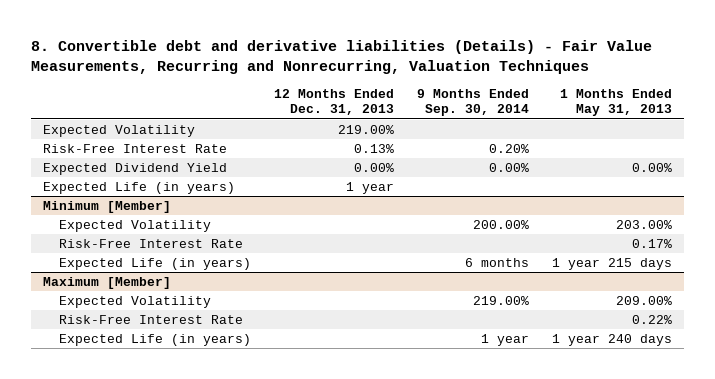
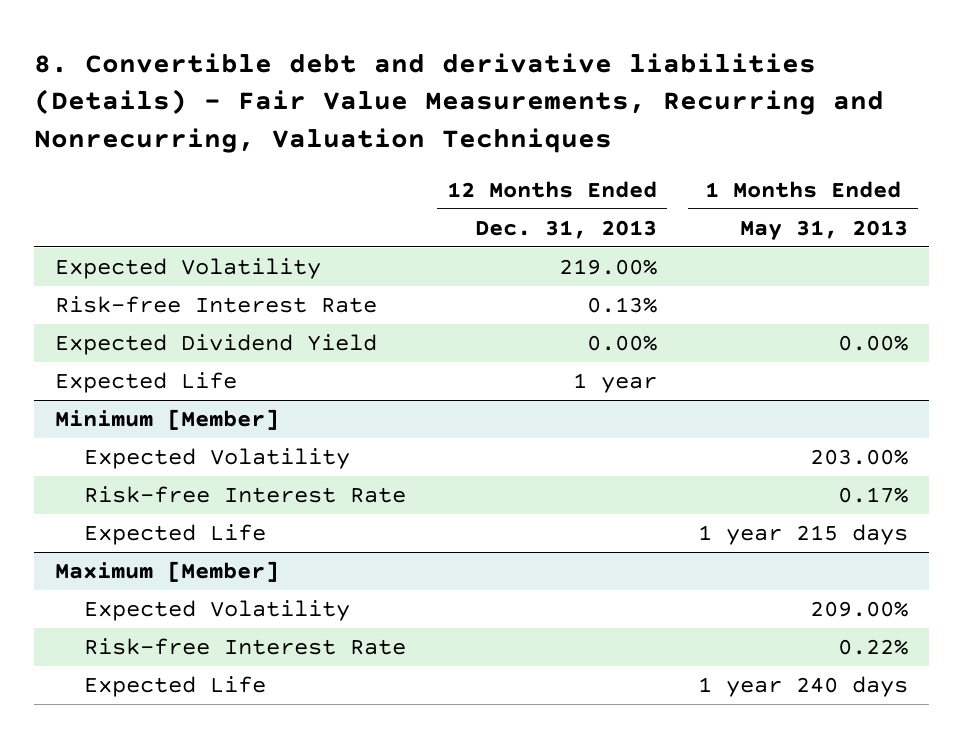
- | 12 Months Ended Dec. 31, 2013 | 9 Months Ended Sep. 30, 2014 | 1 Months Ended May 31, 2013
+ | 12 Months Ended Dec. 31, 2013 | 1 Months Ended May 31, 2013
- Risk-Free Interest Rate | 0.13% | 0.20% |
+ Risk-free Interest Rate | 0.13% |
- Expected Life (in years) | 1 year | |
+ Expected Life | 1 year |
@ Minimum [Member]
- Risk-Free Interest Rate | | | 0.17%
- Expected Life (in years) | | 6 months | 1 year 215 days
+ Risk-free Interest Rate | | 0.17%
+ Expected Life | | 1 year 215 days
@ Maximum [Member]
- Risk-Free Interest Rate | | | 0.22%
- Expected Life (in years) | | 1 year | 1 year 240 days
+ Risk-free Interest Rate | | 0.22%
+ Expected Life | | 1 year 240 days

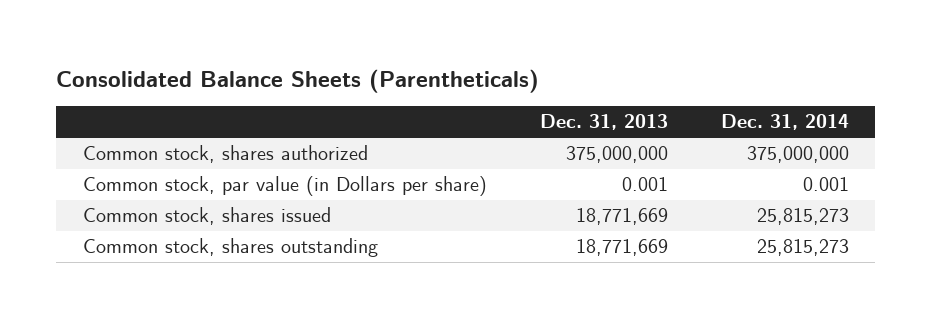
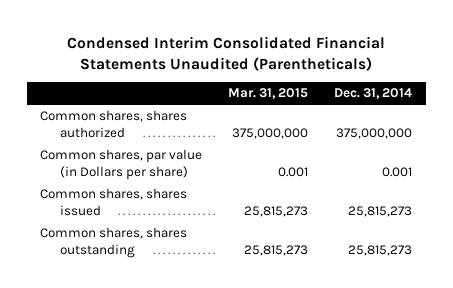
- Consolidated Balance Sheets (Parentheticals)
+ Condensed Interim Consolidated Financial Statements Unaudited (Parentheticals)
- | Dec. 31, 2013 | Dec. 31, 2014
+ | Mar. 31, 2015 | Dec. 31, 2014
- Common stock, shares authorized | 375,000,000 | 375,000,000
- Common stock, par value (in Dollars per share) | 0.001 | 0.001
- Common stock, shares issued | 18,771,669 | 25,815,273
- Common stock, shares outstanding | 18,771,669 | 25,815,273
+ Common shares, shares authorized | 375,000,000 | 375,000,000
+ Common shares, par value (in Dollars per share) | 0.001 | 0.001
+ Common shares, shares issued | 25,815,273 | 25,815,273
+ Common shares, shares outstanding | 25,815,273 | 25,815,273

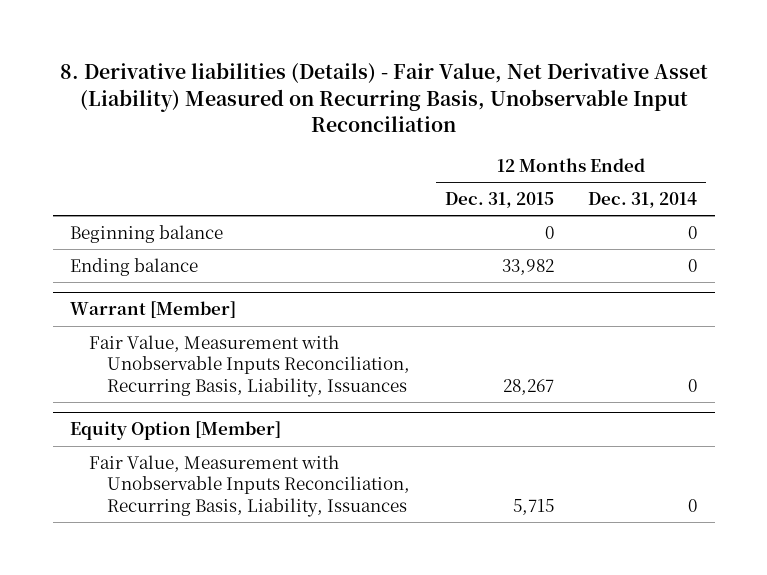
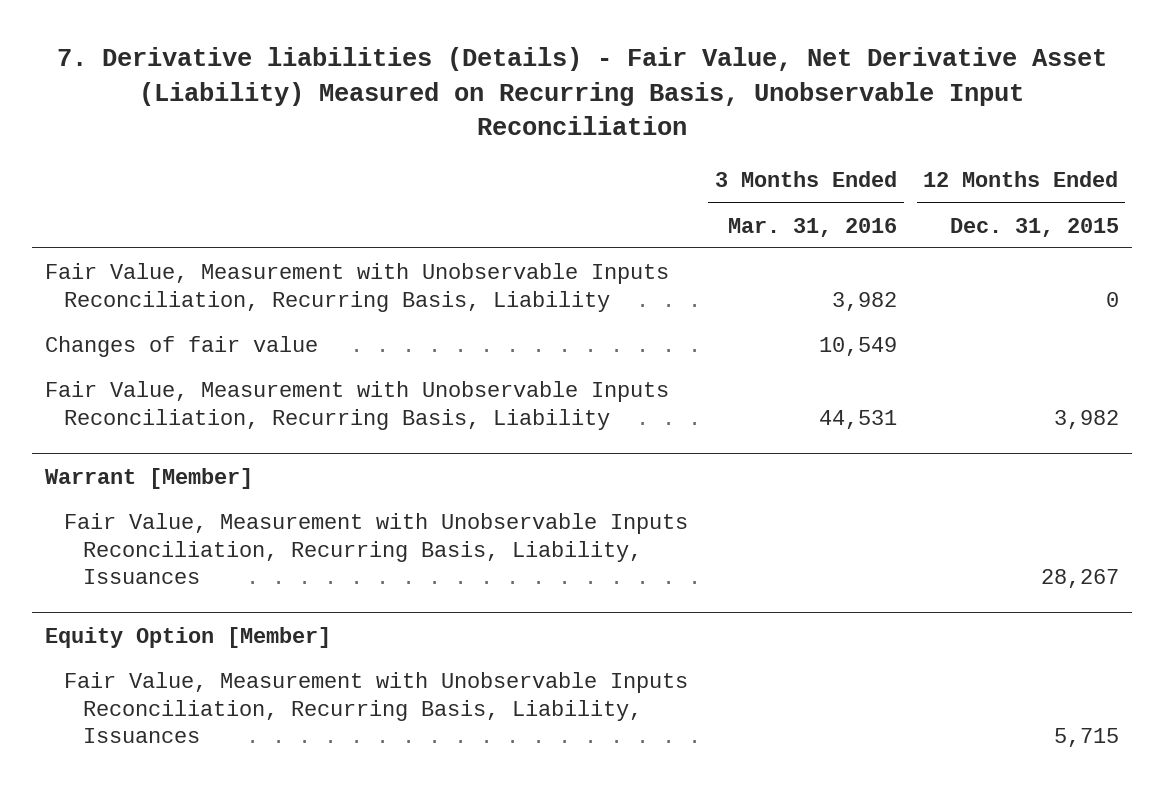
- 8. Derivative liabilities (Details) - Fair Value, Net Derivative Asset (Liability) Measured on Recurring Basis, Unobservable Input Reconciliation
+ 7. Derivative liabilities (Details) - Fair Value, Net Derivative Asset (Liability) Measured on Recurring Basis, Unobservable Input Reconciliation
- | 12 Months Ended Dec. 31, 2015 | 12 Months Ended Dec. 31, 2014
+ | 3 Months Ended Mar. 31, 2016 | 12 Months Ended Dec. 31, 2015
- Beginning balance | 0 | 0
- Ending balance | 33,982 | 0
+ Fair Value, Measurement with Unobservable Inputs Reconciliation, Recurring Basis, Liability | 3,982 | 0
+ Changes of fair value | 10,549 |
+ Fair Value, Measurement with Unobservable Inputs Reconciliation, Recurring Basis, Liability | 44,531 | 3,982

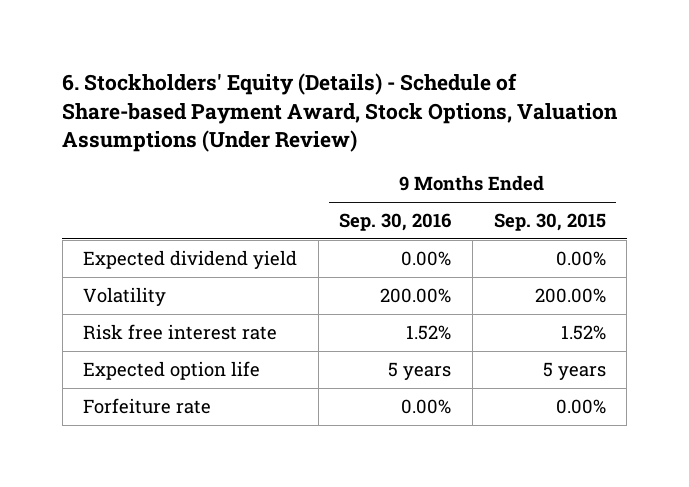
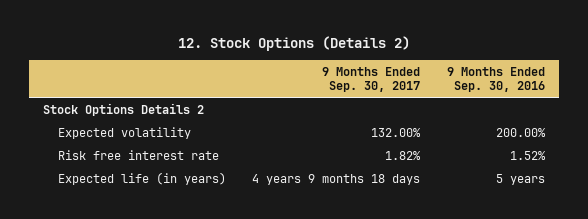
- 6. Stockholders' Equity (Details) - Schedule of Share-based Payment Award, Stock Options, Valuation Assumptions (Under Review)
+ 12. Stock Options (Details 2)
- | 9 Months Ended Sep. 30, 2016 | 9 Months Ended Sep. 30, 2015
+ | 9 Months Ended Sep. 30, 2017 | 9 Months Ended Sep. 30, 2016
- Expected dividend yield | 0.00% | 0.00%
- Volatility | 200.00% | 200.00%
+ Stock Options Details 2
+ Expected volatility | 132.00% | 200.00%
- Expected option life | 5 years | 5 years
- Forfeiture rate | 0.00% | 0.00%
+ Expected life (in years) | 4 years 9 months 18 days | 5 years

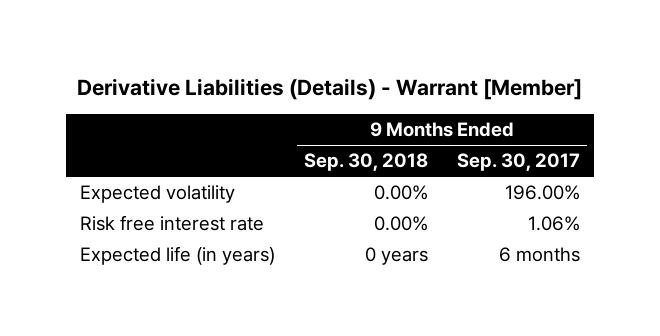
- 12. Stock Options (Details 2)
+ Derivative Liabilities (Details) - Warrant [Member]
- | 9 Months Ended Sep. 30, 2017 | 9 Months Ended Sep. 30, 2016
+ | 9 Months Ended Sep. 30, 2018 | 9 Months Ended Sep. 30, 2017
- Stock Options Details 2
- Expected volatility | 132.00% | 200.00%
- Risk free interest rate | 1.82% | 1.52%
- Expected life (in years) | 4 years 9 months 18 days | 5 years
+ Expected volatility | 0.00% | 196.00%
+ Risk free interest rate | 0.00% | 1.06%
+ Expected life (in years) | 0 years | 6 months

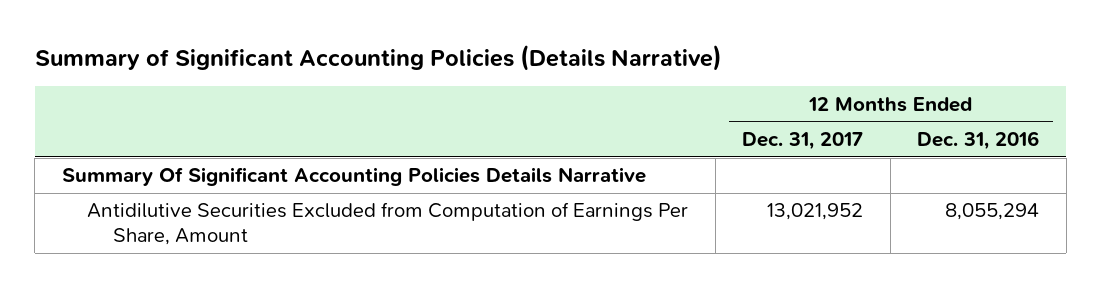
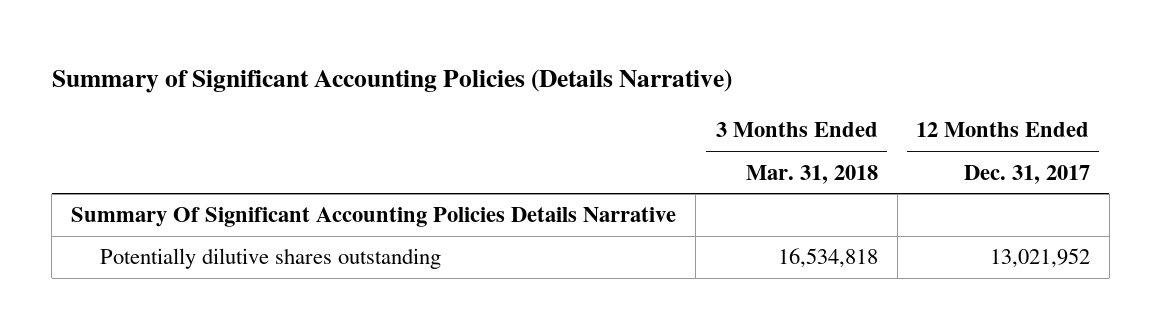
- | 12 Months Ended Dec. 31, 2017 | 12 Months Ended Dec. 31, 2016
+ | 3 Months Ended Mar. 31, 2018 | 12 Months Ended Dec. 31, 2017
- Antidilutive Securities Excluded from Computation of Earnings Per Share, Amount | 13,021,952 | 8,055,294
+ Potentially dilutive shares outstanding | 16,534,818 | 13,021,952

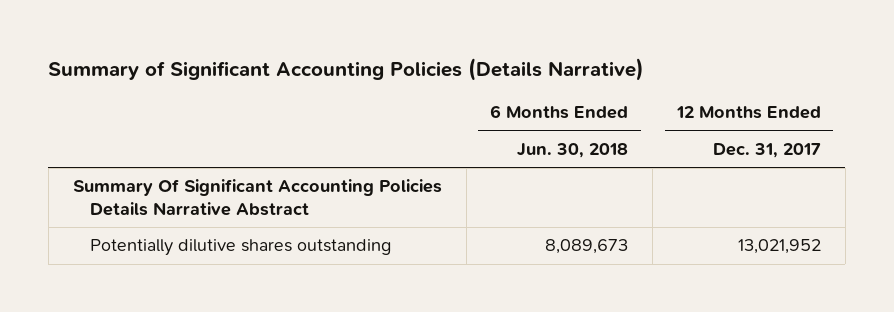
- | 3 Months Ended Mar. 31, 2018 | 12 Months Ended Dec. 31, 2017
+ | 6 Months Ended Jun. 30, 2018 | 12 Months Ended Dec. 31, 2017
- Summary Of Significant Accounting Policies Details Narrative
+ Summary Of Significant Accounting Policies Details Narrative Abstract

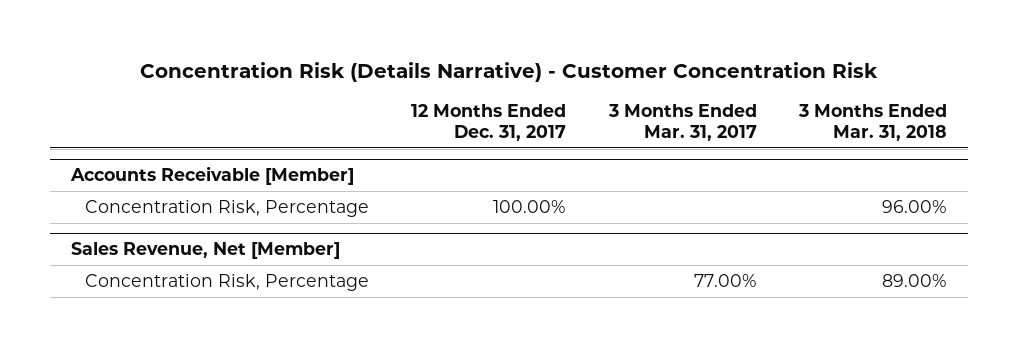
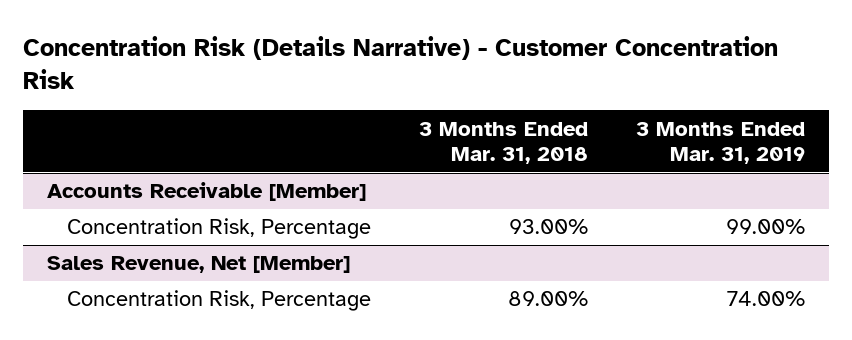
- | 12 Months Ended Dec. 31, 2017 | 3 Months Ended Mar. 31, 2017 | 3 Months Ended Mar. 31, 2018
+ | 3 Months Ended Mar. 31, 2018 | 3 Months Ended Mar. 31, 2019
@ Accounts Receivable [Member]
- Concentration Risk, Percentage | 100.00% | | 96.00%
+ Concentration Risk, Percentage | 93.00% | 99.00%

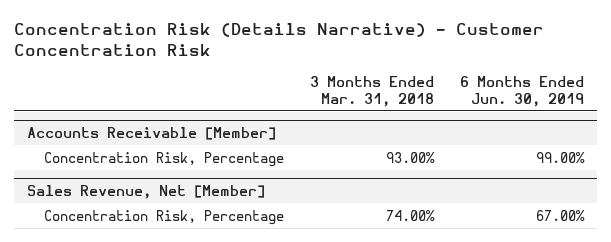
- | 3 Months Ended Mar. 31, 2018 | 3 Months Ended Mar. 31, 2019
+ | 3 Months Ended Mar. 31, 2018 | 6 Months Ended Jun. 30, 2019
@ Sales Revenue, Net [Member]
- Concentration Risk, Percentage | 89.00% | 74.00%
+ Concentration Risk, Percentage | 74.00% | 67.00%

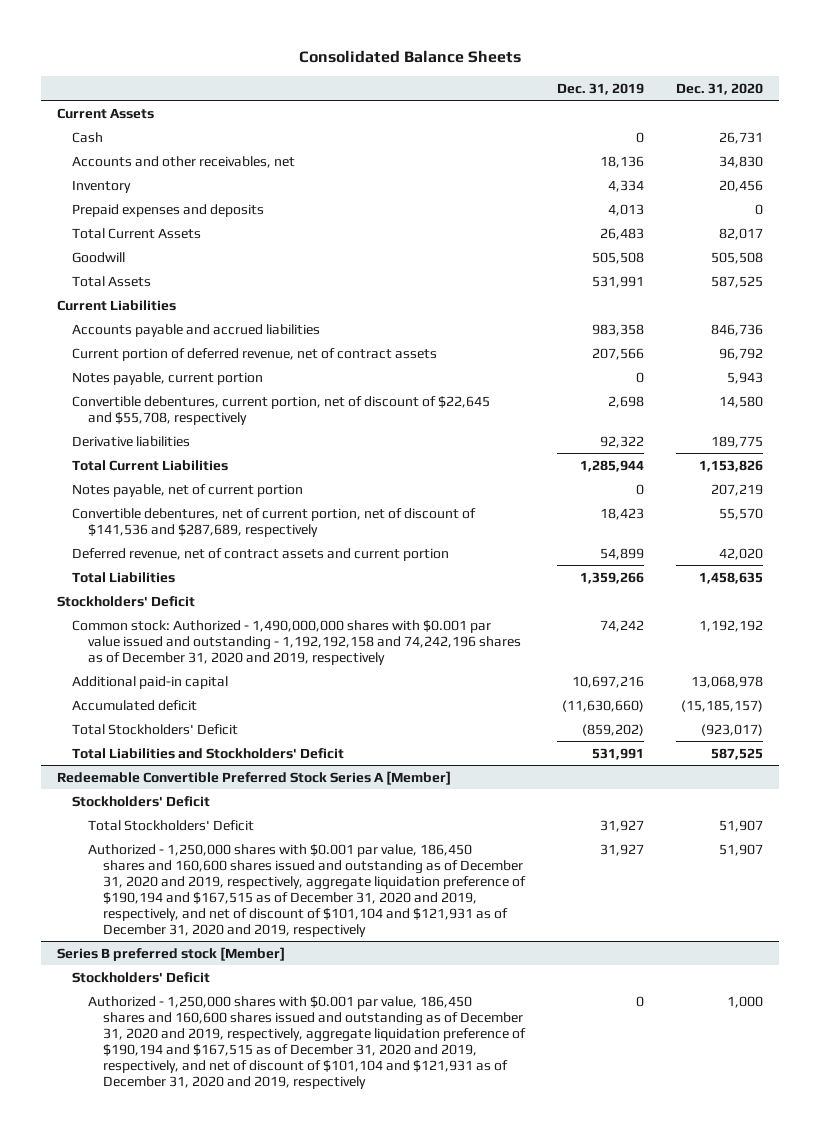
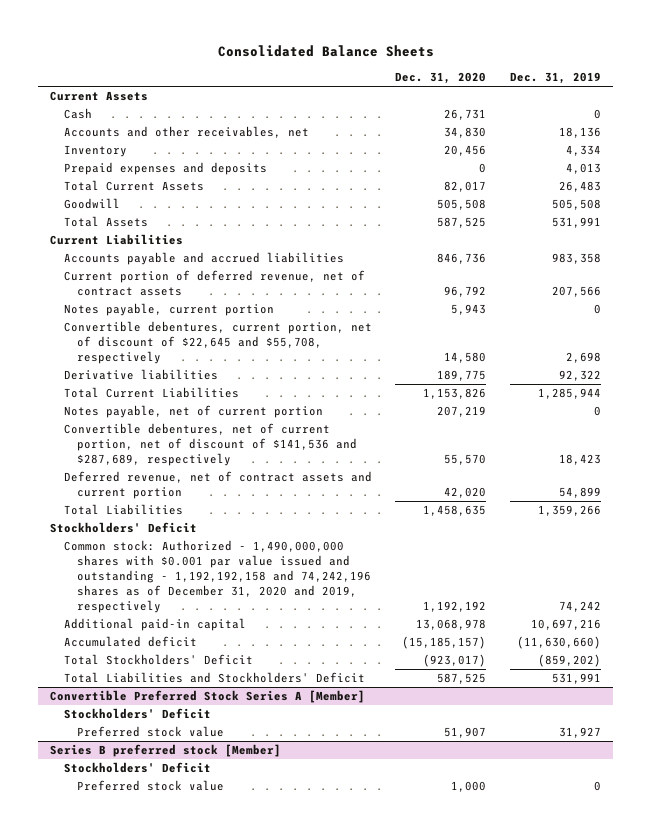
- | Dec. 31, 2019 | Dec. 31, 2020
+ | Dec. 31, 2020 | Dec. 31, 2019
- Redeemable Convertible Preferred Stock Series A [Member]
+ Convertible Preferred Stock Series A [Member]
- Total Stockholders' Deficit | 31,927 | 51,907
- Authorized - 1,250,000 shares with $0.001 par value, 186,450 shares and 160,600 shares issued and outstanding as of December 31, 2020 and 2019, respectively, aggregate liquidation preference of $190,194 and $167,515 as of December 31, 2020 and 2019, respectively, and net of discount of $101,104 and $121,931 as of December 31, 2020 and 2019, respectively | 31,927 | 51,907
+ Preferred stock value | 51,907 | 31,927
@ Series B preferred stock [Member]
- Authorized - 1,250,000 shares with $0.001 par value, 186,450 shares and 160,600 shares issued and outstanding as of December 31, 2020 and 2019, respectively, aggregate liquidation preference of $190,194 and $167,515 as of December 31, 2020 and 2019, respectively, and net of discount of $101,104 and $121,931 as of December 31, 2020 and 2019, respectively | 0 | 1,000
+ Preferred stock value | 1,000 | 0

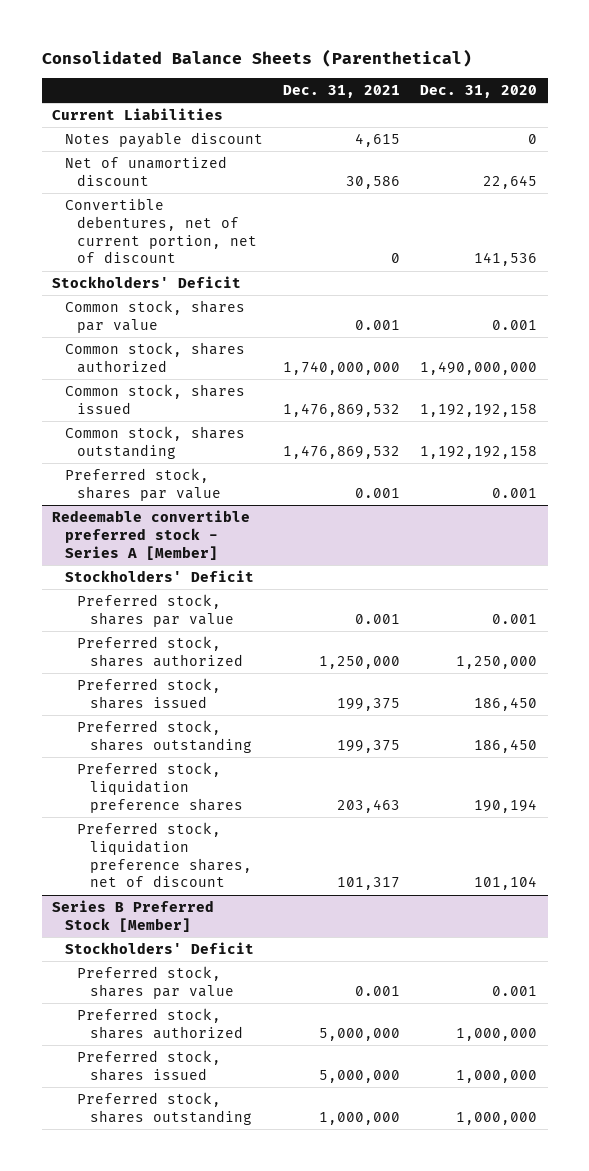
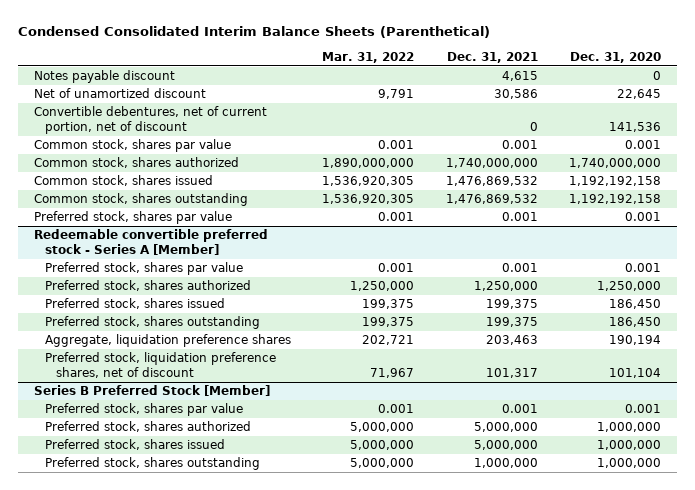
- Consolidated Balance Sheets (Parenthetical)
+ Condensed Consolidated Interim Balance Sheets (Parenthetical)
- | Dec. 31, 2021 | Dec. 31, 2020
+ | Mar. 31, 2022 | Dec. 31, 2021 | Dec. 31, 2020
- Current Liabilities
- Stockholders' Deficit
- Common stock, shares authorized | 1,740,000,000 | 1,490,000,000
+ Common stock, shares authorized | 1,890,000,000 | 1,740,000,000 | 1,740,000,000
@ Redeemable convertible preferred stock - Series A [Member]
- Stockholders' Deficit
- Preferred stock, liquidation preference shares | 203,463 | 190,194
+ Aggregate, liquidation preference shares | 202,721 | 203,463 | 190,194
@ Series B Preferred Stock [Member]
- Stockholders' Deficit

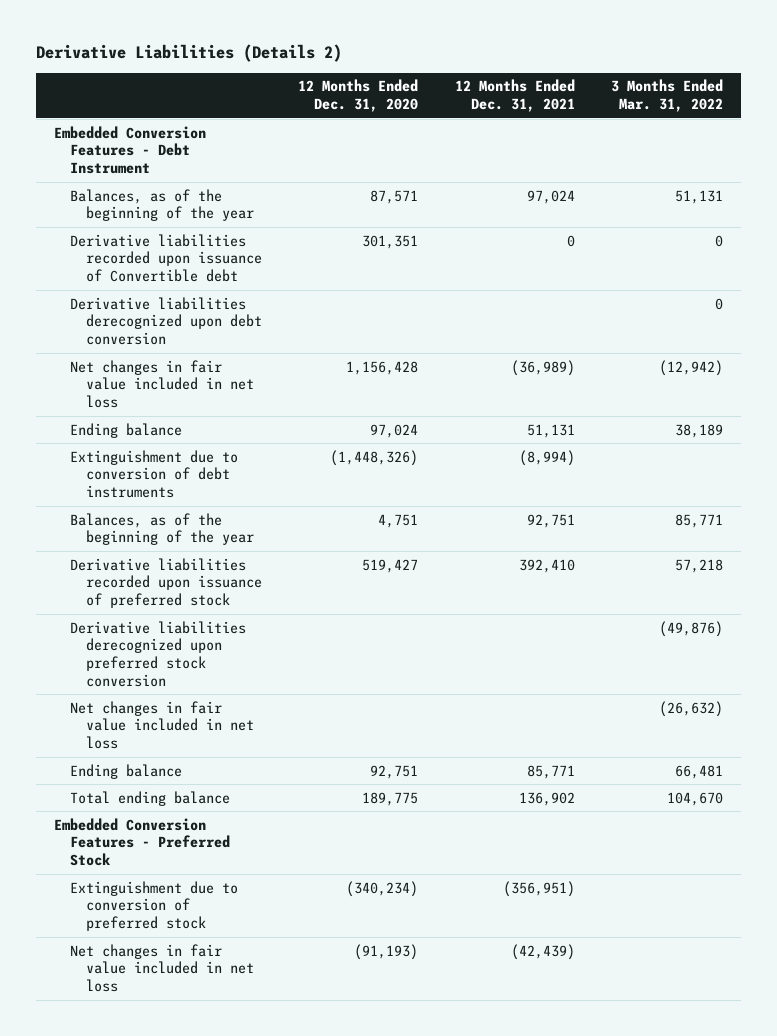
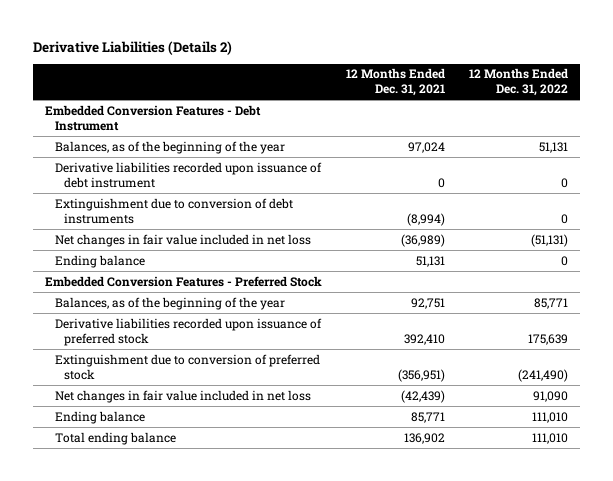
- | 12 Months Ended Dec. 31, 2020 | 12 Months Ended Dec. 31, 2021 | 3 Months Ended Mar. 31, 2022
+ | 12 Months Ended Dec. 31, 2021 | 12 Months Ended Dec. 31, 2022
- Derivative liabilities recorded upon issuance of Convertible debt | 301,351 | 0 | 0
- Derivative liabilities derecognized upon debt conversion | | | 0
+ Derivative liabilities recorded upon issuance of debt instrument | 0 | 0
moved up: Extinguishment due to conversion of debt instruments | (8,994) | 0
moved up: Embedded Conversion Features - Preferred Stock
- Derivative liabilities derecognized upon preferred stock conversion | | | (49,876)
- Net changes in fair value included in net loss | | | (26,632)
moved down: Ending balance | 85,771 | 111,010
moved down: Total ending balance | 136,902 | 111,010

